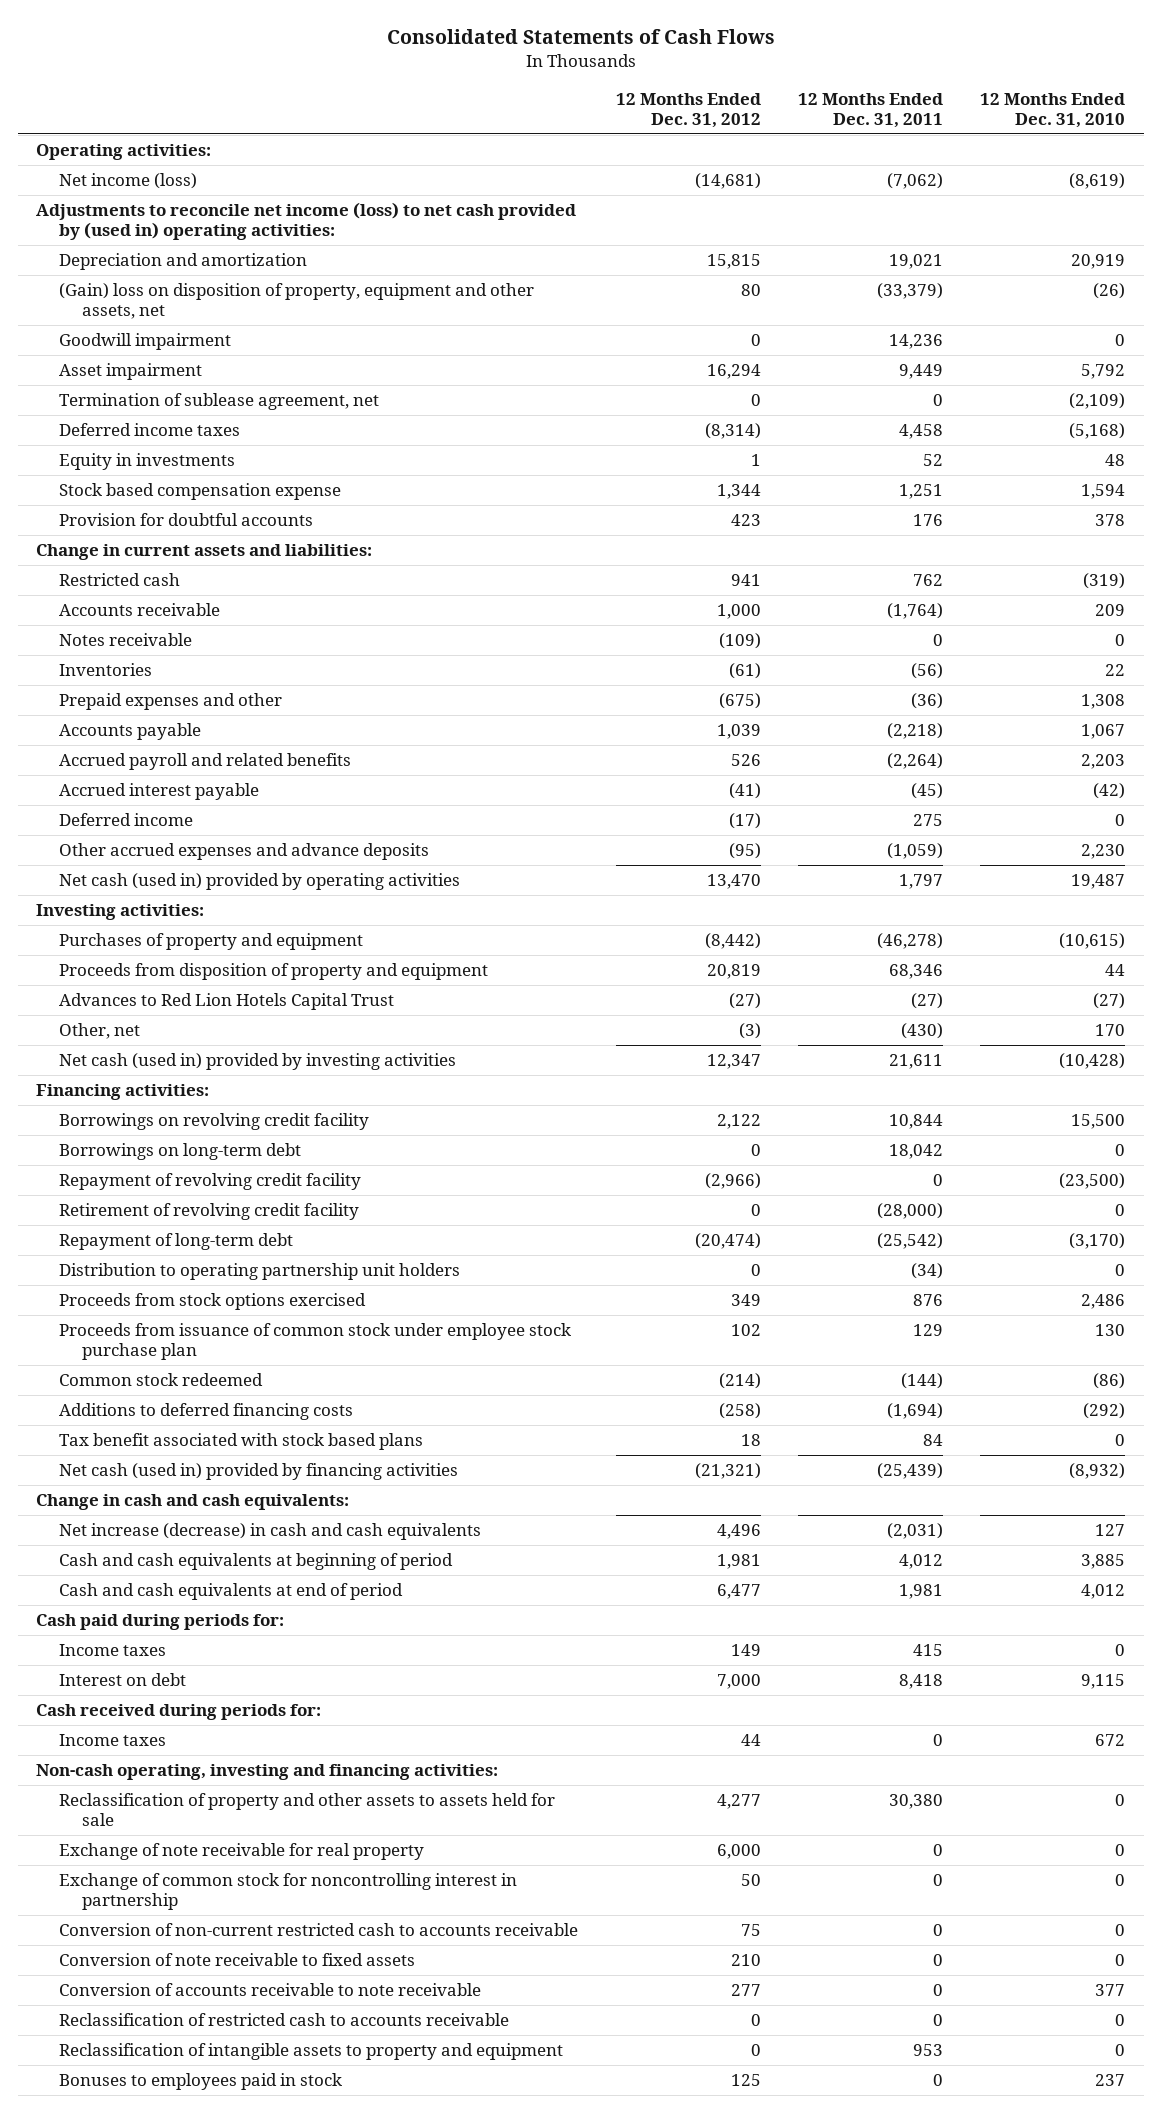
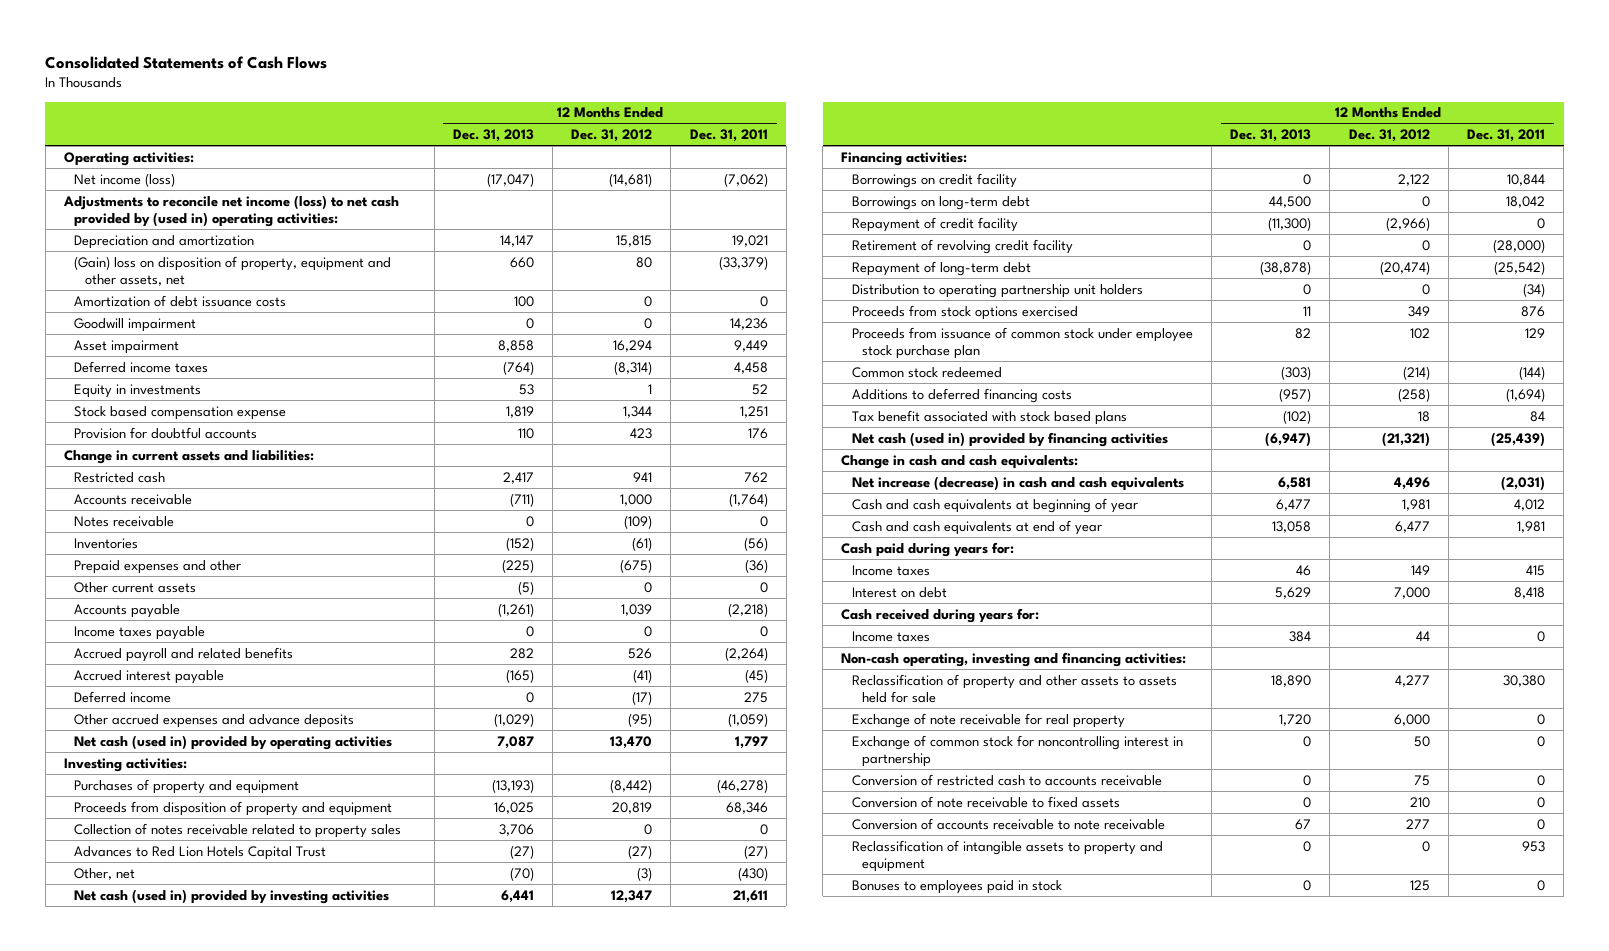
- | 12 Months Ended Dec. 31, 2012 | 12 Months Ended Dec. 31, 2011 | 12 Months Ended Dec. 31, 2010
+ | 12 Months Ended Dec. 31, 2013 | 12 Months Ended Dec. 31, 2012 | 12 Months Ended Dec. 31, 2011
+ Amortization of debt issuance costs | 100 | 0 | 0
- Termination of sublease agreement, net | 0 | 0 | (2,109)
+ Other current assets | (5) | 0 | 0
+ Income taxes payable | 0 | 0 | 0
+ Collection of notes receivable related to property sales | 3,706 | 0 | 0
- Borrowings on revolving credit facility | 2,122 | 10,844 | 15,500
+ Borrowings on credit facility | 0 | 2,122 | 10,844
- Repayment of revolving credit facility | (2,966) | 0 | (23,500)
+ Repayment of credit facility | (11,300) | (2,966) | 0
- Cash and cash equivalents at beginning of period | 1,981 | 4,012 | 3,885
- Cash and cash equivalents at end of period | 6,477 | 1,981 | 4,012
- Cash paid during periods for:
+ Cash and cash equivalents at beginning of year | 6,477 | 1,981 | 4,012
+ Cash and cash equivalents at end of year | 13,058 | 6,477 | 1,981
+ Cash paid during years for:
- Cash received during periods for:
+ Cash received during years for:
- Conversion of non-current restricted cash to accounts receivable | 75 | 0 | 0
+ Conversion of restricted cash to accounts receivable | 0 | 75 | 0
- Reclassification of restricted cash to accounts receivable | 0 | 0 | 0

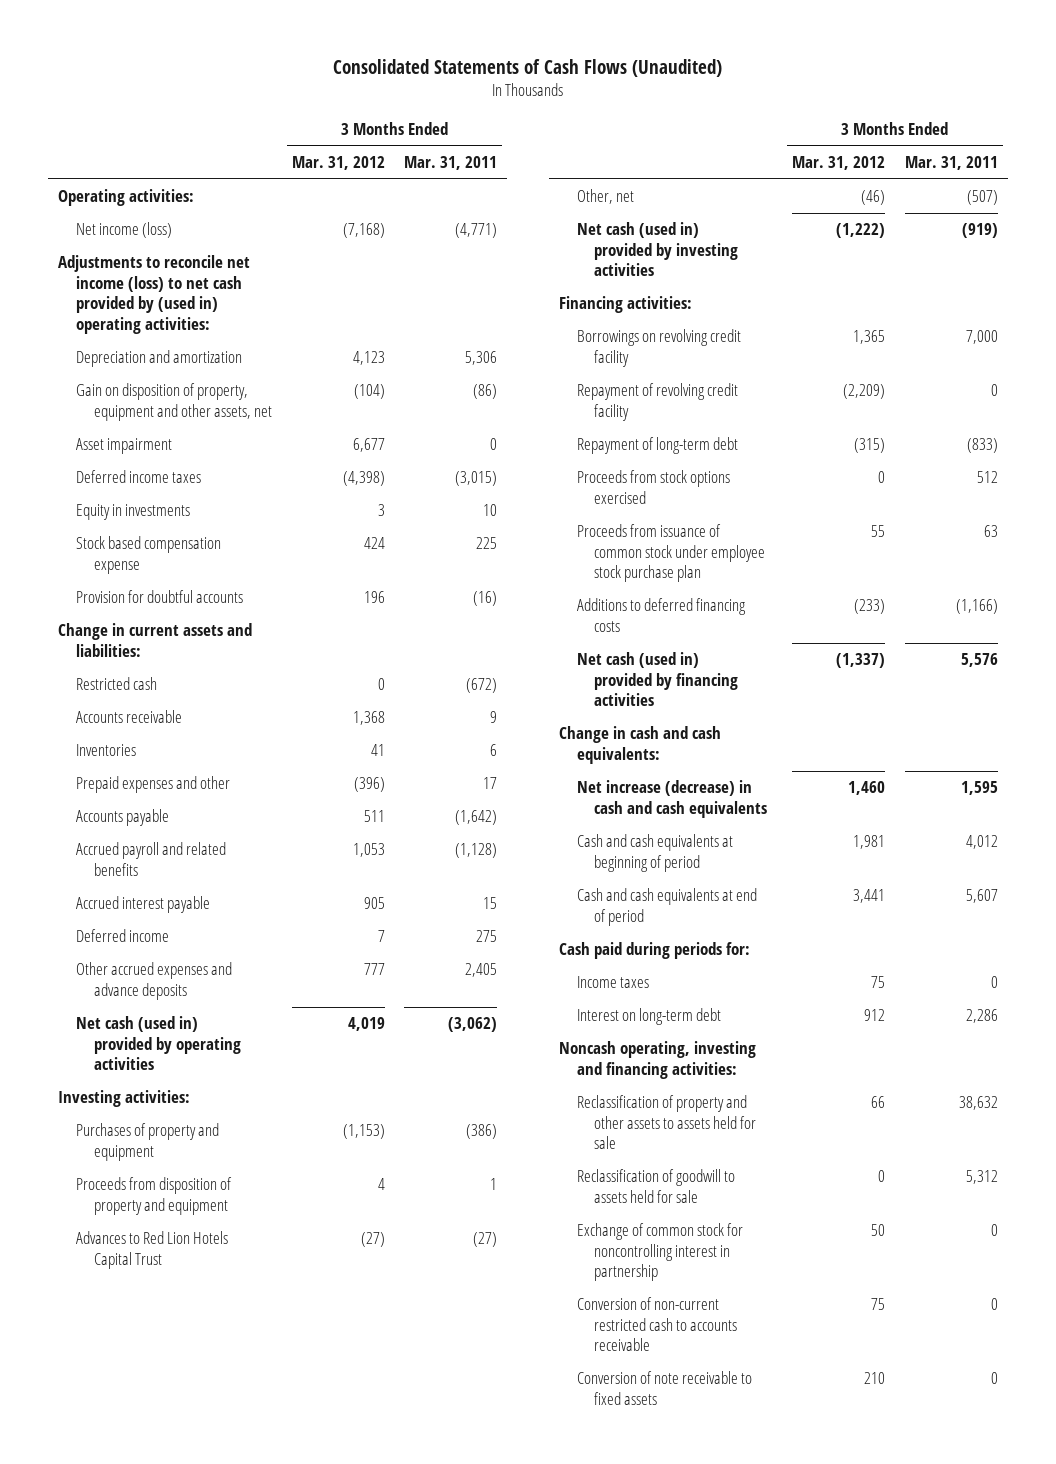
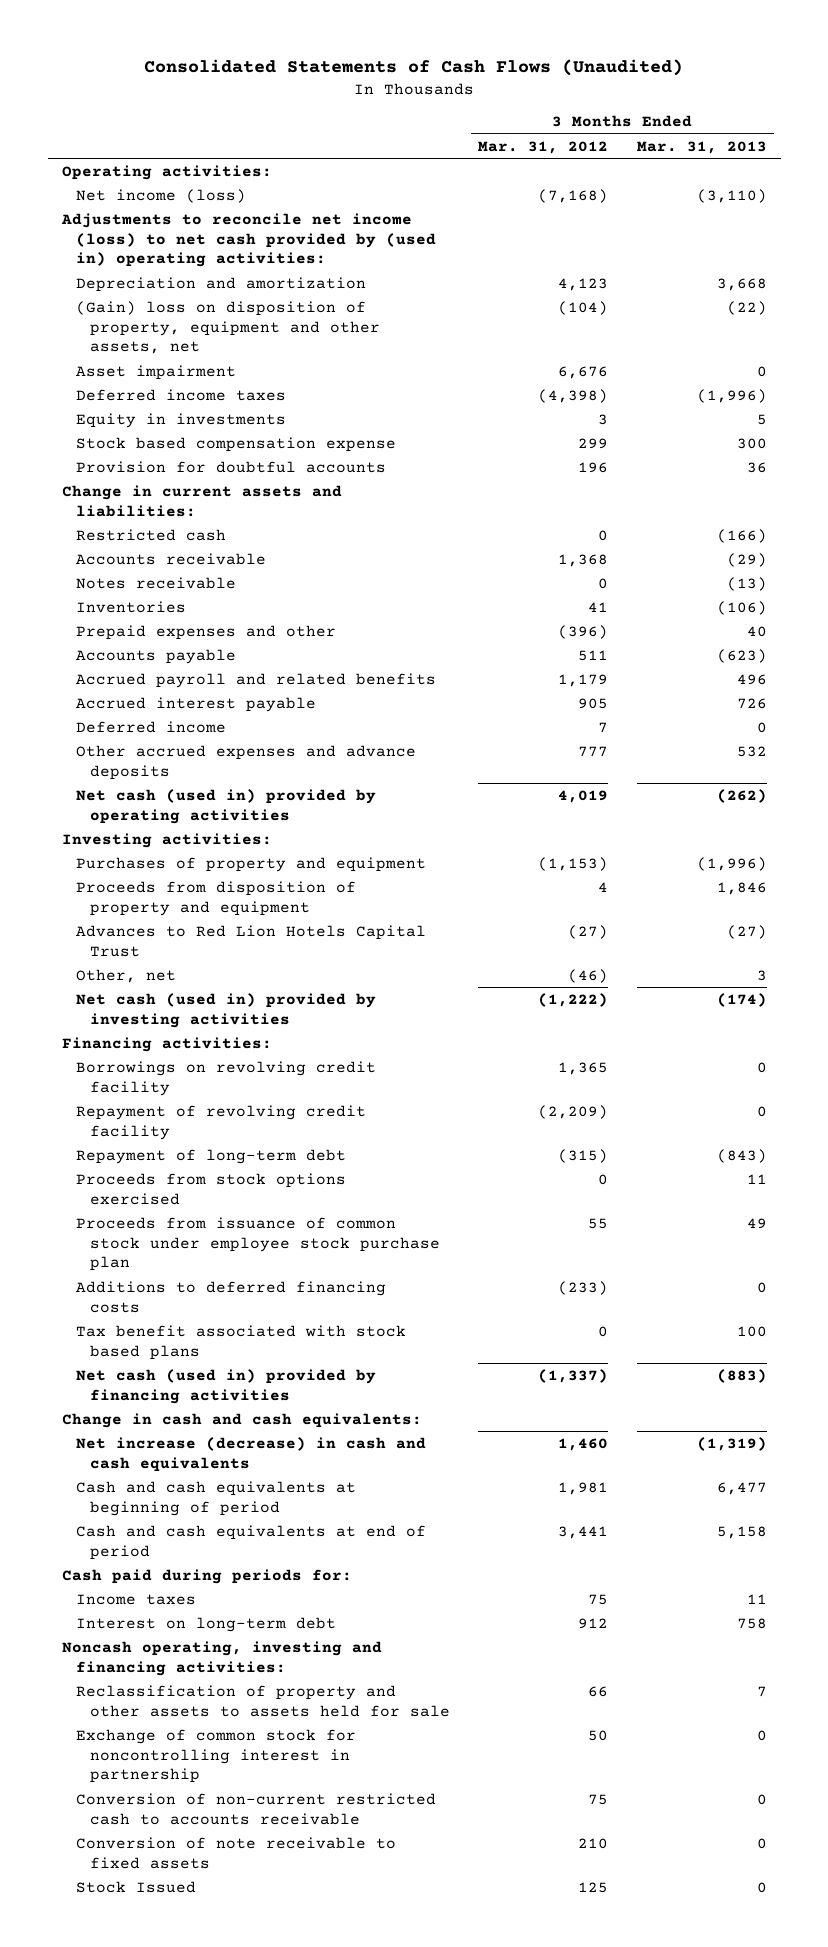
- | 3 Months Ended Mar. 31, 2012 | 3 Months Ended Mar. 31, 2011
+ | 3 Months Ended Mar. 31, 2012 | 3 Months Ended Mar. 31, 2013
- Gain on disposition of property, equipment and other assets, net | (104) | (86)
- Asset impairment | 6,677 | 0
+ (Gain) loss on disposition of property, equipment and other assets, net | (104) | (22)
+ Asset impairment | 6,676 | 0
- Stock based compensation expense | 424 | 225
+ Stock based compensation expense | 299 | 300
+ Notes receivable | 0 | (13)
- Accrued payroll and related benefits | 1,053 | (1,128)
+ Accrued payroll and related benefits | 1,179 | 496
+ Tax benefit associated with stock based plans | 0 | 100
- Reclassification of goodwill to assets held for sale | 0 | 5,312
+ Stock Issued | 125 | 0

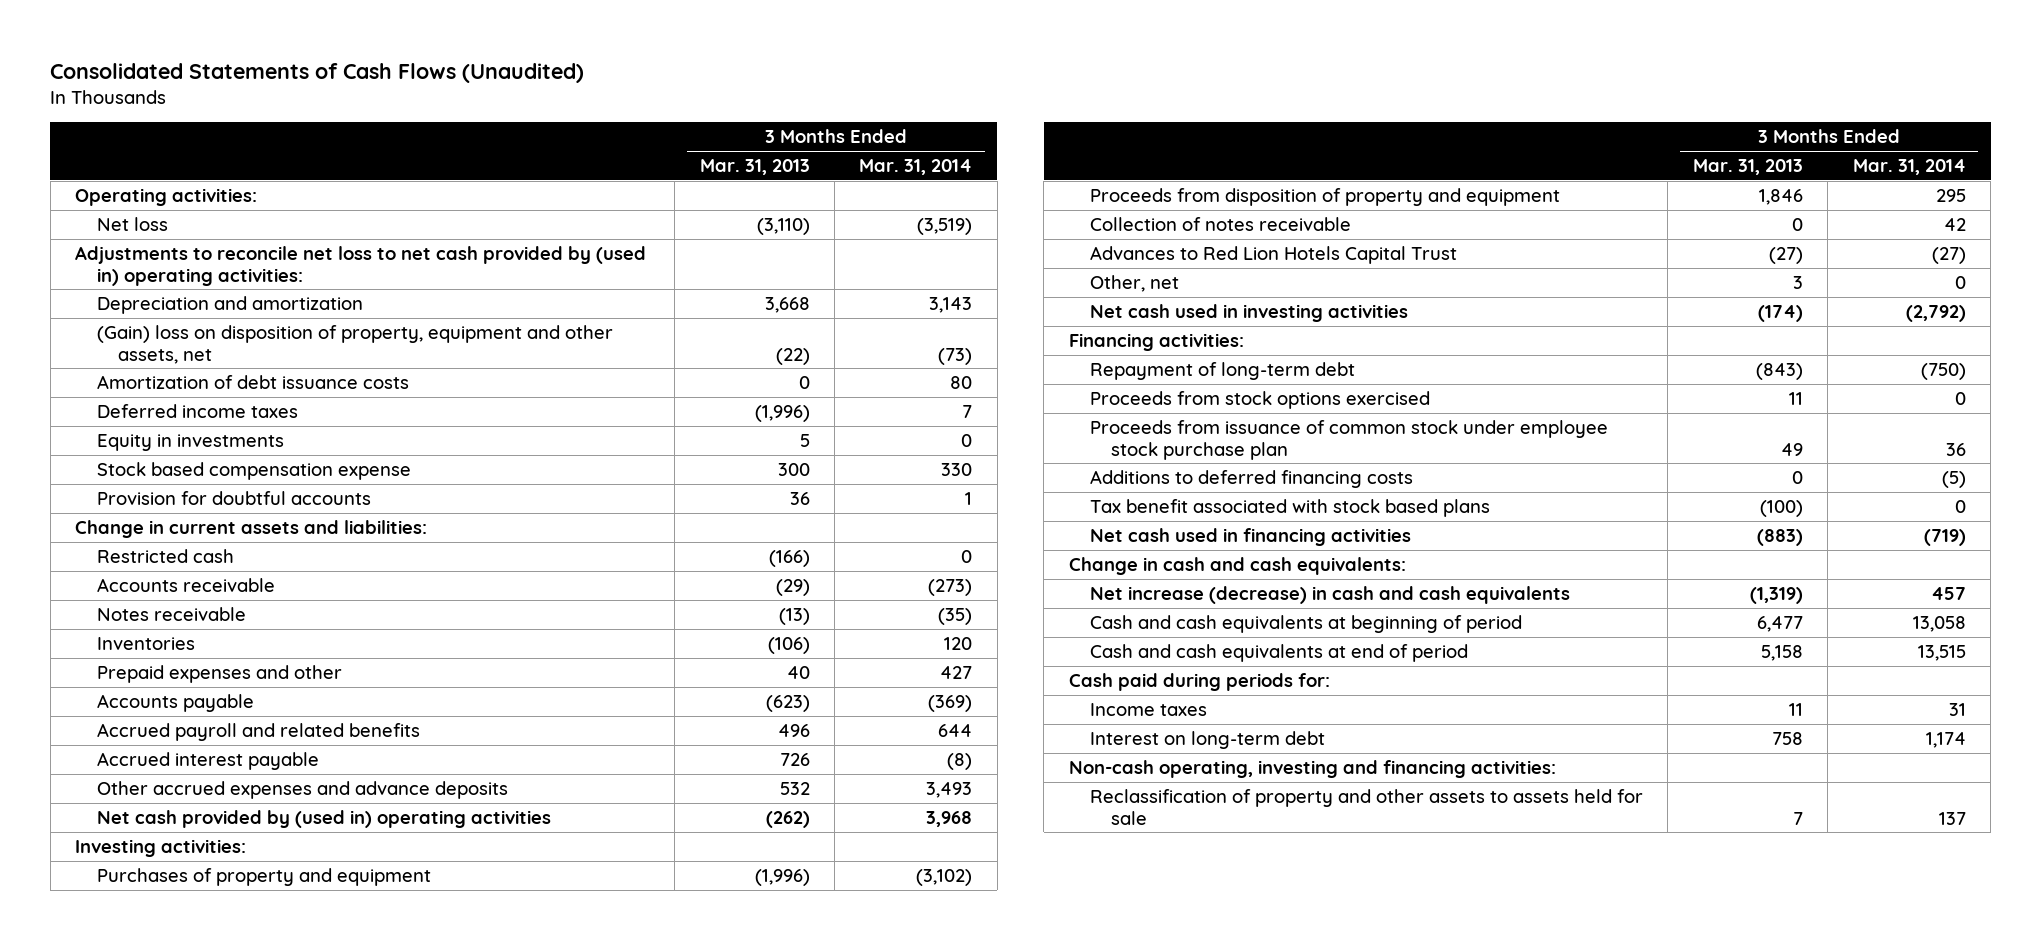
- | 3 Months Ended Mar. 31, 2012 | 3 Months Ended Mar. 31, 2013
+ | 3 Months Ended Mar. 31, 2013 | 3 Months Ended Mar. 31, 2014
- Net income (loss) | (7,168) | (3,110)
- Adjustments to reconcile net income (loss) to net cash provided by (used in) operating activities:
+ Net loss | (3,110) | (3,519)
+ Adjustments to reconcile net loss to net cash provided by (used in) operating activities:
- Asset impairment | 6,676 | 0
+ Amortization of debt issuance costs | 0 | 80
- Deferred income | 7 | 0
- Net cash (used in) provided by operating activities | 4,019 | (262)
+ Net cash provided by (used in) operating activities | (262) | 3,968
+ Collection of notes receivable | 0 | 42
- Net cash (used in) provided by investing activities | (1,222) | (174)
+ Net cash used in investing activities | (174) | (2,792)
- Borrowings on revolving credit facility | 1,365 | 0
- Repayment of revolving credit facility | (2,209) | 0
- Tax benefit associated with stock based plans | 0 | 100
- Net cash (used in) provided by financing activities | (1,337) | (883)
+ Tax benefit associated with stock based plans | (100) | 0
+ Net cash used in financing activities | (883) | (719)
- Noncash operating, investing and financing activities:
+ Non-cash operating, investing and financing activities:
- Exchange of common stock for noncontrolling interest in partnership | 50 | 0
- Conversion of non-current restricted cash to accounts receivable | 75 | 0
- Conversion of note receivable to fixed assets | 210 | 0
- Stock Issued | 125 | 0

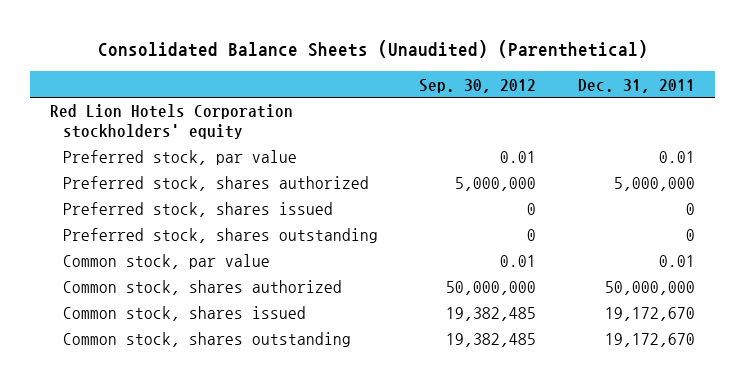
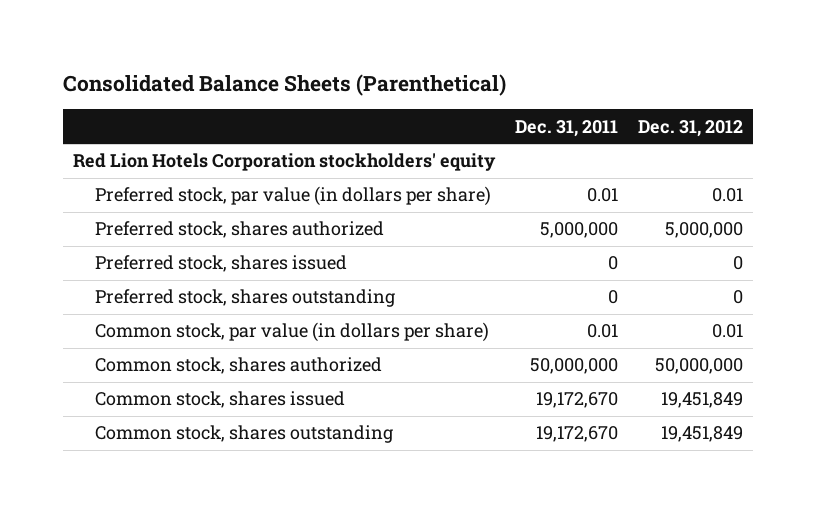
- Consolidated Balance Sheets (Unaudited) (Parenthetical)
+ Consolidated Balance Sheets (Parenthetical)
- | Sep. 30, 2012 | Dec. 31, 2011
+ | Dec. 31, 2011 | Dec. 31, 2012
- Preferred stock, par value | 0.01 | 0.01
+ Preferred stock, par value (in dollars per share) | 0.01 | 0.01
- Common stock, par value | 0.01 | 0.01
+ Common stock, par value (in dollars per share) | 0.01 | 0.01

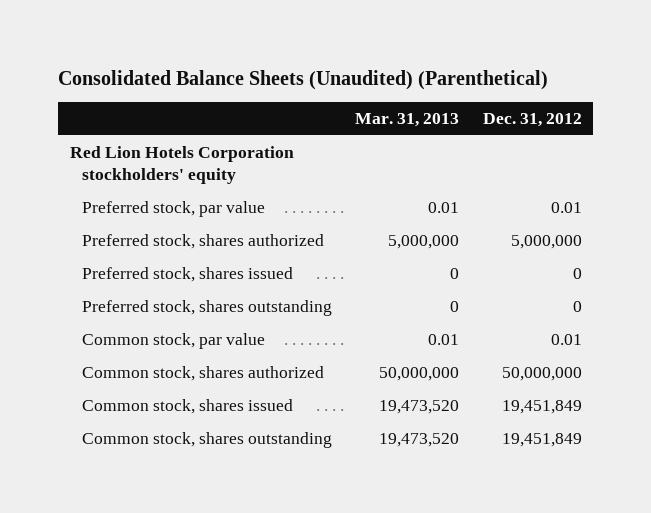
- Consolidated Balance Sheets (Parenthetical)
+ Consolidated Balance Sheets (Unaudited) (Parenthetical)
- | Dec. 31, 2011 | Dec. 31, 2012
+ | Mar. 31, 2013 | Dec. 31, 2012
- Preferred stock, par value (in dollars per share) | 0.01 | 0.01
+ Preferred stock, par value | 0.01 | 0.01
- Common stock, par value (in dollars per share) | 0.01 | 0.01
+ Common stock, par value | 0.01 | 0.01

